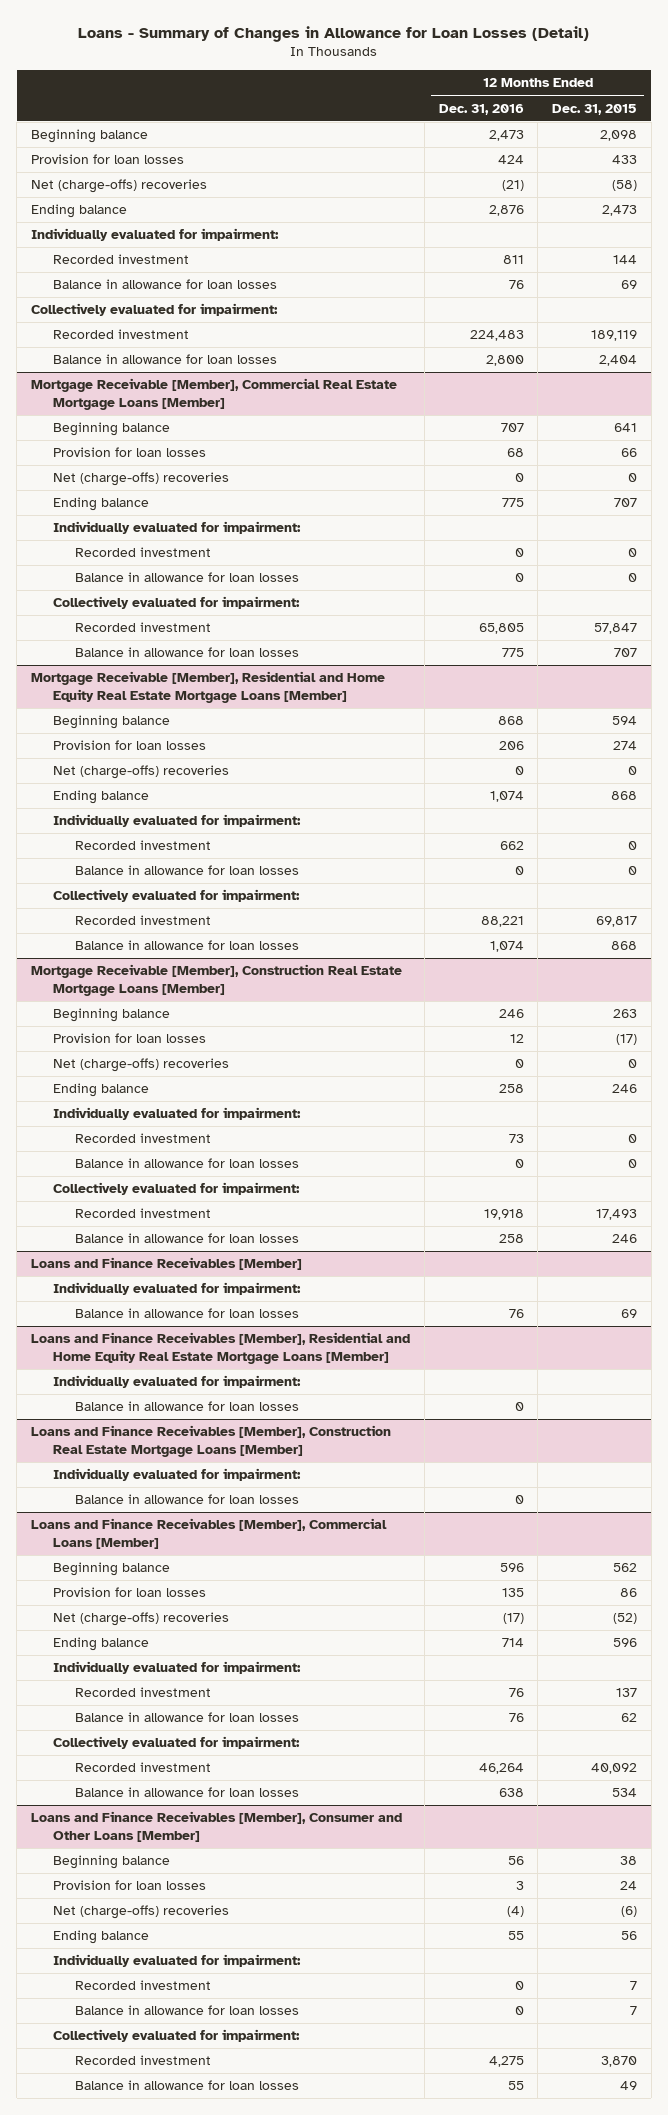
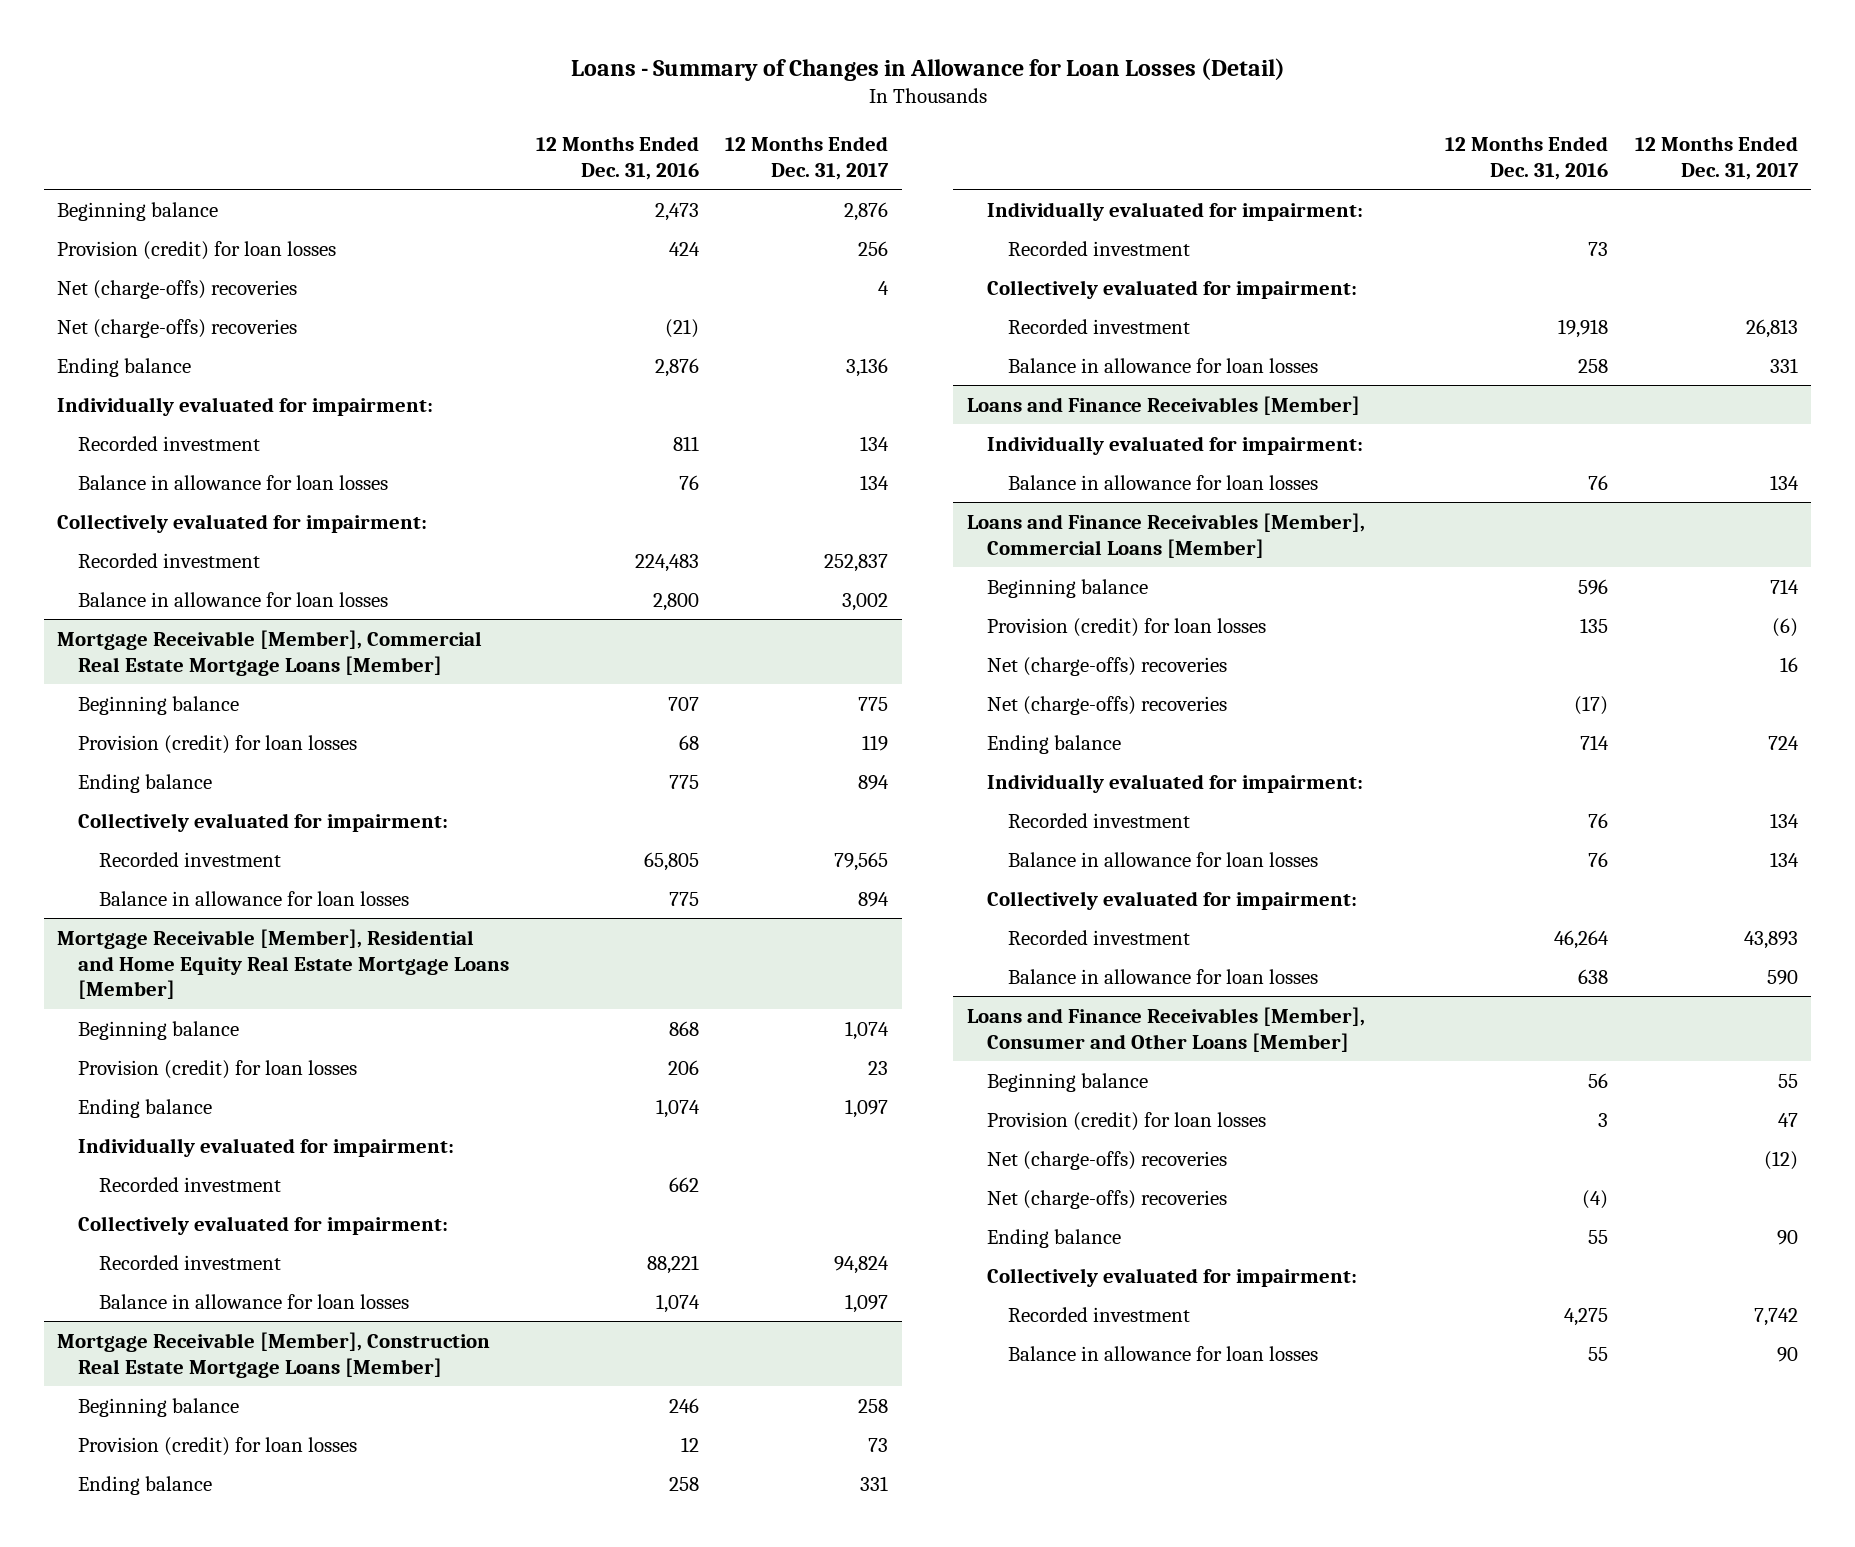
- | 12 Months Ended Dec. 31, 2016 | 12 Months Ended Dec. 31, 2015
+ | 12 Months Ended Dec. 31, 2016 | 12 Months Ended Dec. 31, 2017
- Provision for loan losses | 424 | 433
+ Provision (credit) for loan losses | 424 | 256
+ Net (charge-offs) recoveries | | 4
@ Mortgage Receivable [Member], Commercial Real Estate Mortgage Loans [Member]
- Provision for loan losses | 68 | 66
- Net (charge-offs) recoveries | 0 | 0
+ Provision (credit) for loan losses | 68 | 119
- Individually evaluated for impairment:
- Recorded investment | 0 | 0
- Balance in allowance for loan losses | 0 | 0
@ Mortgage Receivable [Member], Residential and Home Equity Real Estate Mortgage Loans [Member]
- Provision for loan losses | 206 | 274
- Net (charge-offs) recoveries | 0 | 0
+ Provision (credit) for loan losses | 206 | 23
- Balance in allowance for loan losses | 0 | 0
@ Mortgage Receivable [Member], Construction Real Estate Mortgage Loans [Member]
- Provision for loan losses | 12 | (17)
- Net (charge-offs) recoveries | 0 | 0
+ Provision (credit) for loan losses | 12 | 73
- Balance in allowance for loan losses | 0 | 0
- Loans and Finance Receivables [Member], Residential and Home Equity Real Estate Mortgage Loans [Member]
- Individually evaluated for impairment:
- Balance in allowance for loan losses | 0 |
- Loans and Finance Receivables [Member], Construction Real Estate Mortgage Loans [Member]
- Individually evaluated for impairment:
- Balance in allowance for loan losses | 0 |
@ Loans and Finance Receivables [Member], Commercial Loans [Member]
- Provision for loan losses | 135 | 86
+ Provision (credit) for loan losses | 135 | (6)
+ Net (charge-offs) recoveries | | 16
@ Loans and Finance Receivables [Member], Consumer and Other Loans [Member]
- Provision for loan losses | 3 | 24
+ Provision (credit) for loan losses | 3 | 47
+ Net (charge-offs) recoveries | | (12)
- Individually evaluated for impairment:
- Recorded investment | 0 | 7
- Balance in allowance for loan losses | 0 | 7

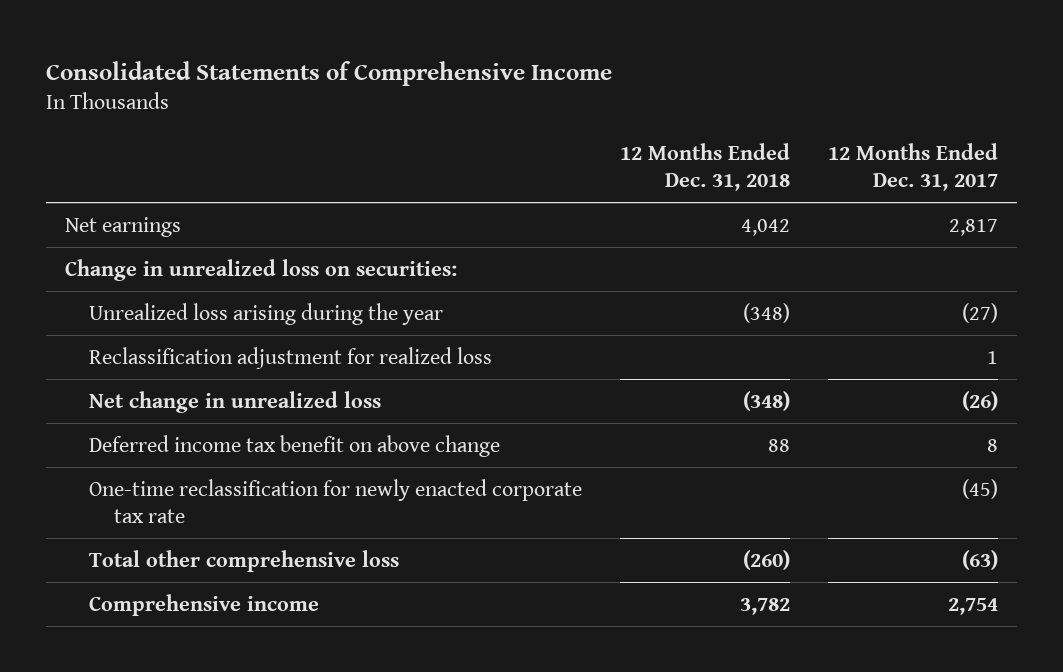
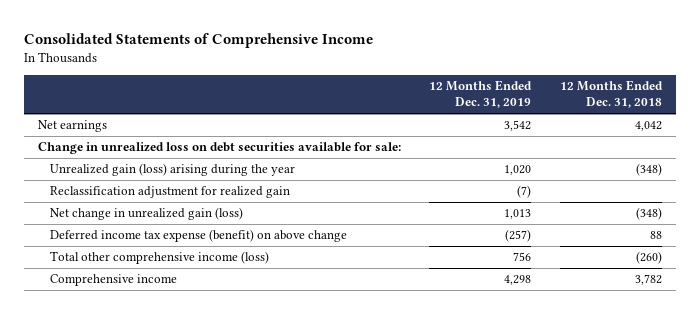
- | 12 Months Ended Dec. 31, 2018 | 12 Months Ended Dec. 31, 2017
+ | 12 Months Ended Dec. 31, 2019 | 12 Months Ended Dec. 31, 2018
- Change in unrealized loss on securities:
- Unrealized loss arising during the year | (348) | (27)
- Reclassification adjustment for realized loss | | 1
- Net change in unrealized loss | (348) | (26)
- Deferred income tax benefit on above change | 88 | 8
- One-time reclassification for newly enacted corporate tax rate | | (45)
- Total other comprehensive loss | (260) | (63)
+ Change in unrealized loss on debt securities available for sale:
+ Unrealized gain (loss) arising during the year | 1,020 | (348)
+ Reclassification adjustment for realized gain | (7) |
+ Net change in unrealized gain (loss) | 1,013 | (348)
+ Deferred income tax expense (benefit) on above change | (257) | 88
+ Total other comprehensive income (loss) | 756 | (260)

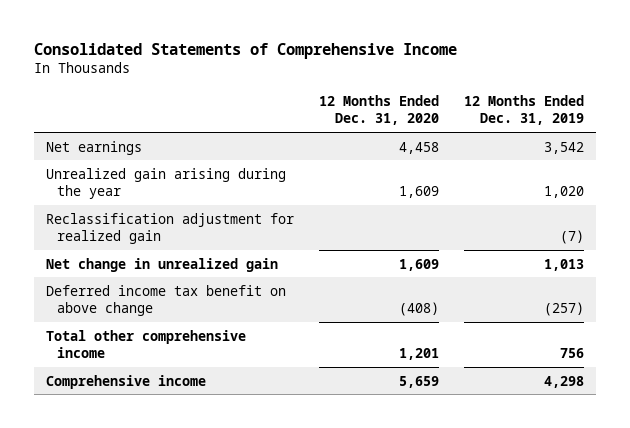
- | 12 Months Ended Dec. 31, 2019 | 12 Months Ended Dec. 31, 2018
+ | 12 Months Ended Dec. 31, 2020 | 12 Months Ended Dec. 31, 2019
- Change in unrealized loss on debt securities available for sale:
- Unrealized gain (loss) arising during the year | 1,020 | (348)
+ Unrealized gain arising during the year | 1,609 | 1,020
- Net change in unrealized gain (loss) | 1,013 | (348)
- Deferred income tax expense (benefit) on above change | (257) | 88
- Total other comprehensive income (loss) | 756 | (260)
+ Net change in unrealized gain | 1,609 | 1,013
+ Deferred income tax benefit on above change | (408) | (257)
+ Total other comprehensive income | 1,201 | 756

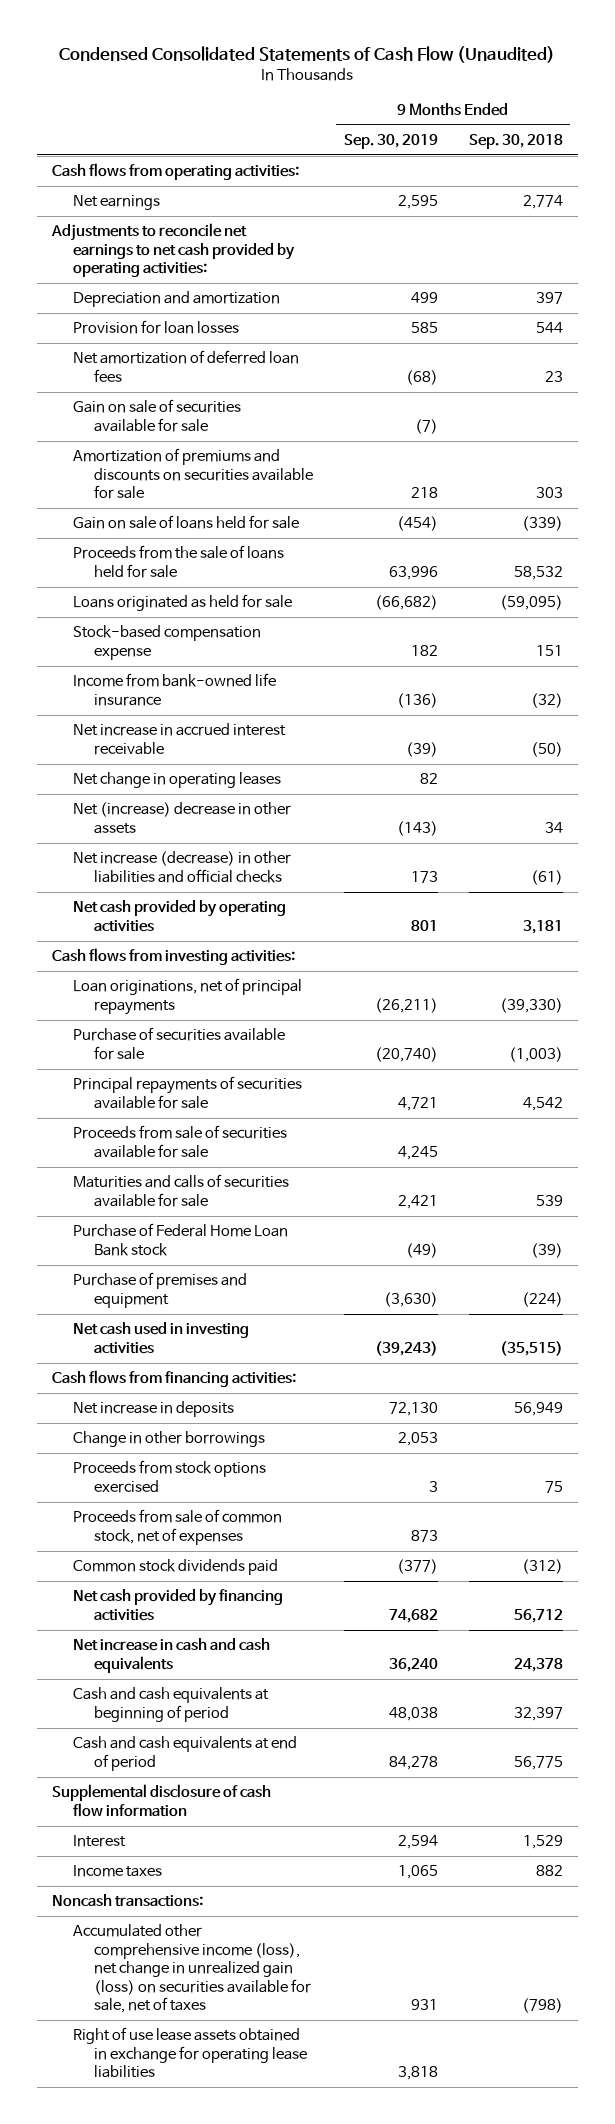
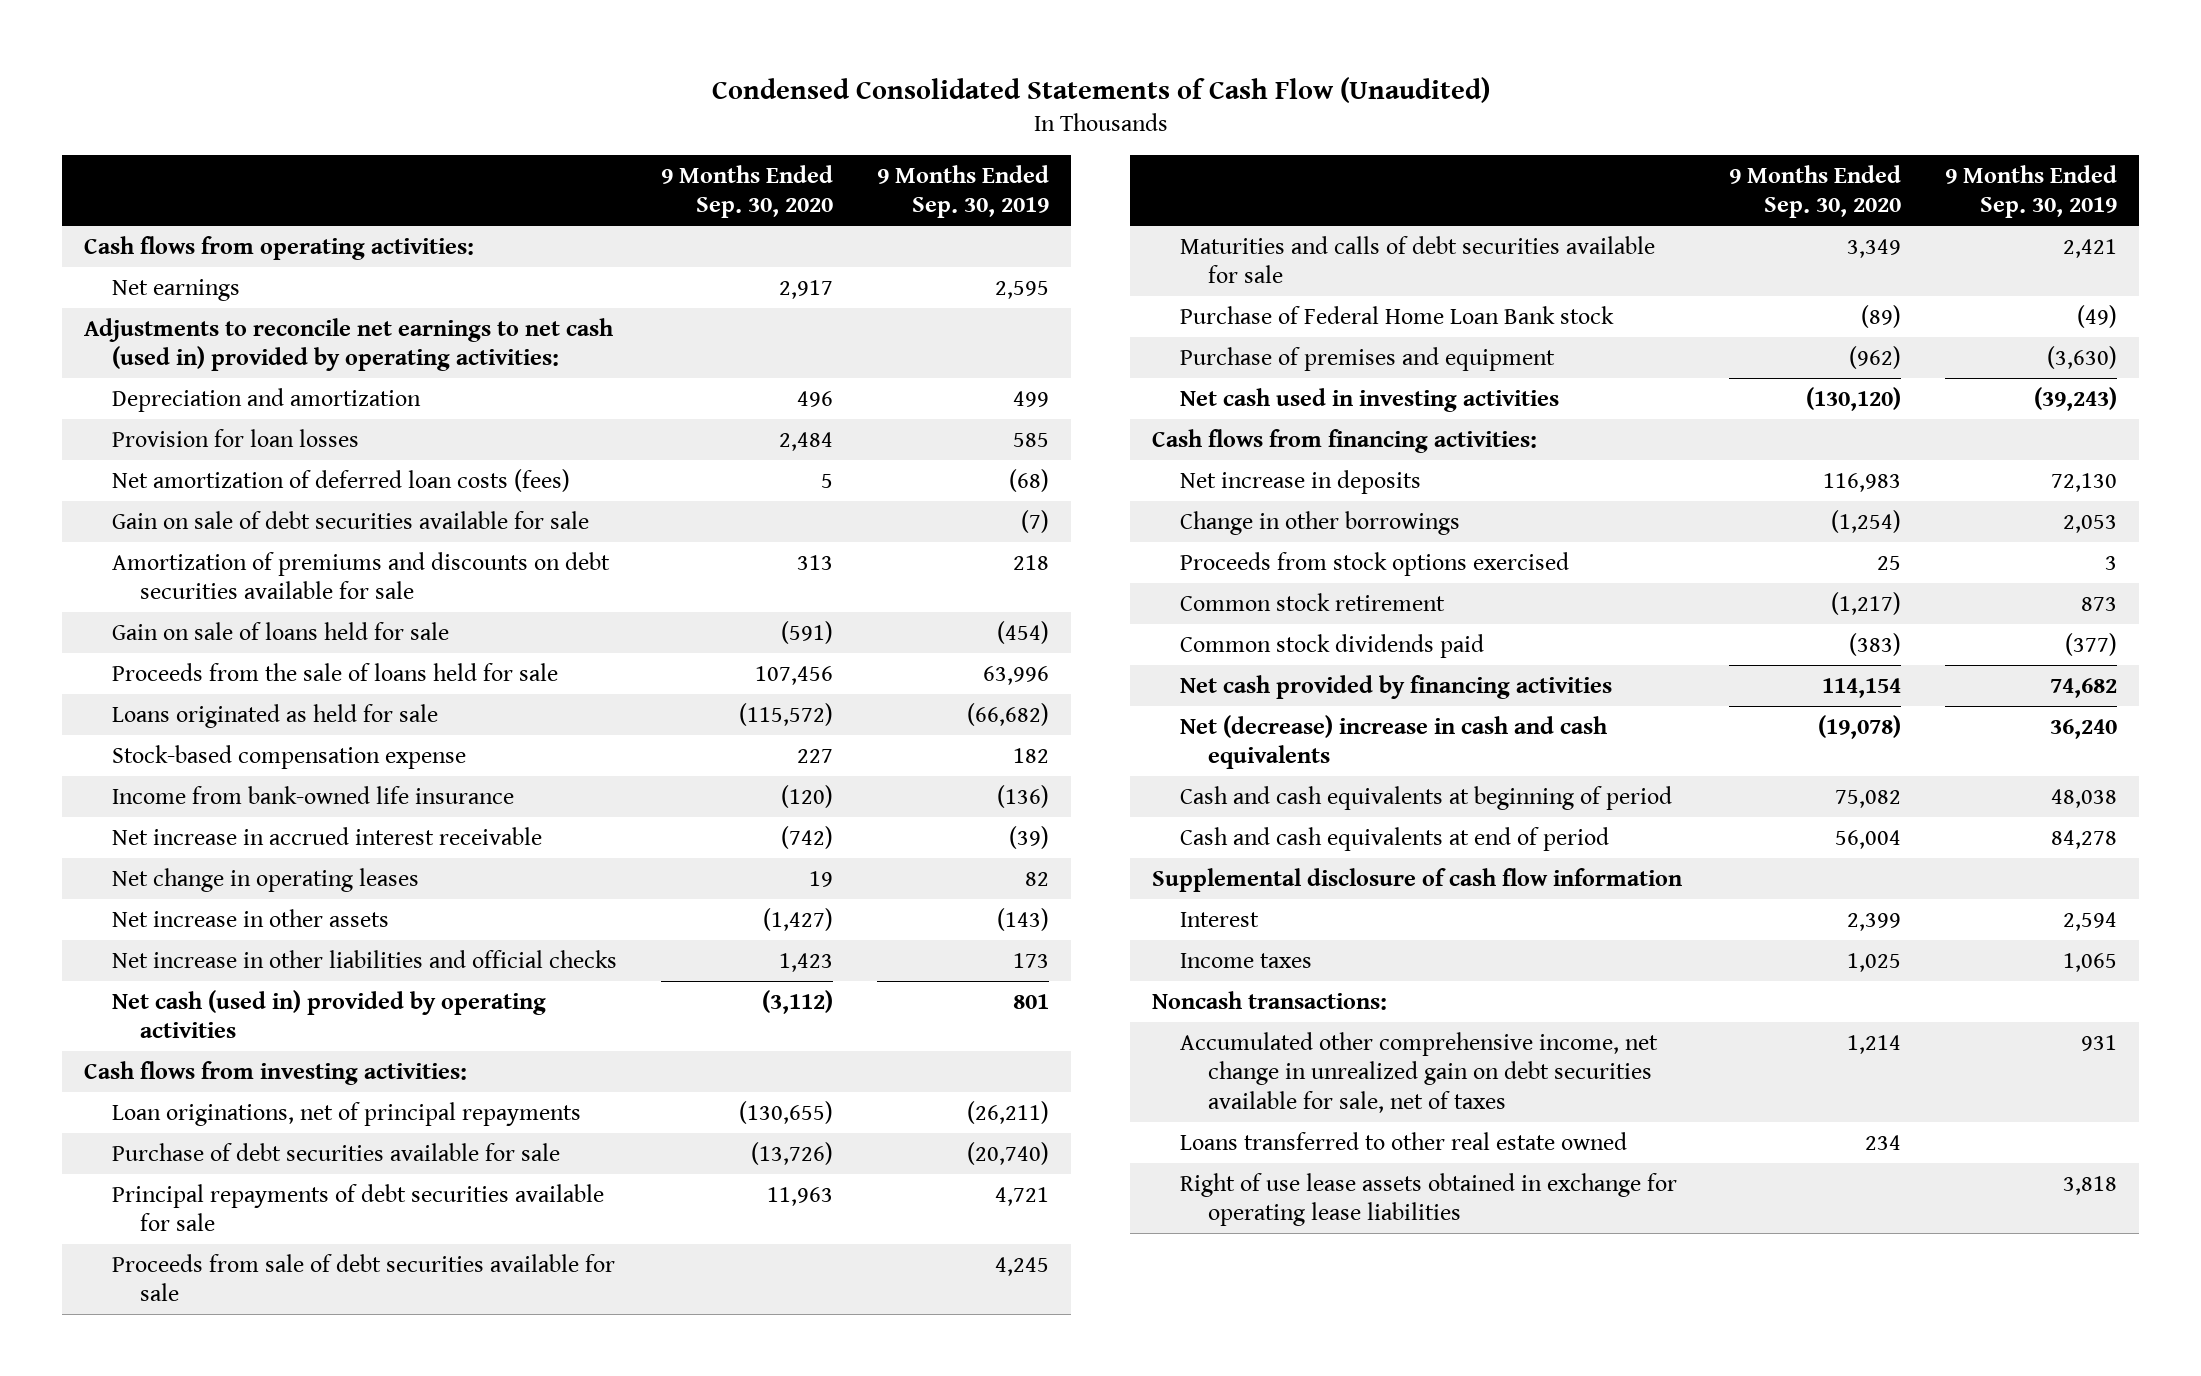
- | 9 Months Ended Sep. 30, 2019 | 9 Months Ended Sep. 30, 2018
+ | 9 Months Ended Sep. 30, 2020 | 9 Months Ended Sep. 30, 2019
- Adjustments to reconcile net earnings to net cash provided by operating activities:
+ Adjustments to reconcile net earnings to net cash (used in) provided by operating activities:
- Net amortization of deferred loan fees | (68) | 23
- Gain on sale of securities available for sale | (7) |
- Amortization of premiums and discounts on securities available for sale | 218 | 303
+ Net amortization of deferred loan costs (fees) | 5 | (68)
+ Gain on sale of debt securities available for sale | | (7)
+ Amortization of premiums and discounts on debt securities available for sale | 313 | 218
- Net (increase) decrease in other assets | (143) | 34
- Net increase (decrease) in other liabilities and official checks | 173 | (61)
- Net cash provided by operating activities | 801 | 3,181
+ Net increase in other assets | (1,427) | (143)
+ Net increase in other liabilities and official checks | 1,423 | 173
+ Net cash (used in) provided by operating activities | (3,112) | 801
- Purchase of securities available for sale | (20,740) | (1,003)
- Principal repayments of securities available for sale | 4,721 | 4,542
- Proceeds from sale of securities available for sale | 4,245 |
- Maturities and calls of securities available for sale | 2,421 | 539
+ Purchase of debt securities available for sale | (13,726) | (20,740)
+ Principal repayments of debt securities available for sale | 11,963 | 4,721
+ Proceeds from sale of debt securities available for sale | | 4,245
+ Maturities and calls of debt securities available for sale | 3,349 | 2,421
- Proceeds from sale of common stock, net of expenses | 873 |
+ Common stock retirement | (1,217) | 873
- Net increase in cash and cash equivalents | 36,240 | 24,378
+ Net (decrease) increase in cash and cash equivalents | (19,078) | 36,240
- Accumulated other comprehensive income (loss), net change in unrealized gain (loss) on securities available for sale, net of taxes | 931 | (798)
+ Accumulated other comprehensive income, net change in unrealized gain on debt securities available for sale, net of taxes | 1,214 | 931
+ Loans transferred to other real estate owned | 234 |

